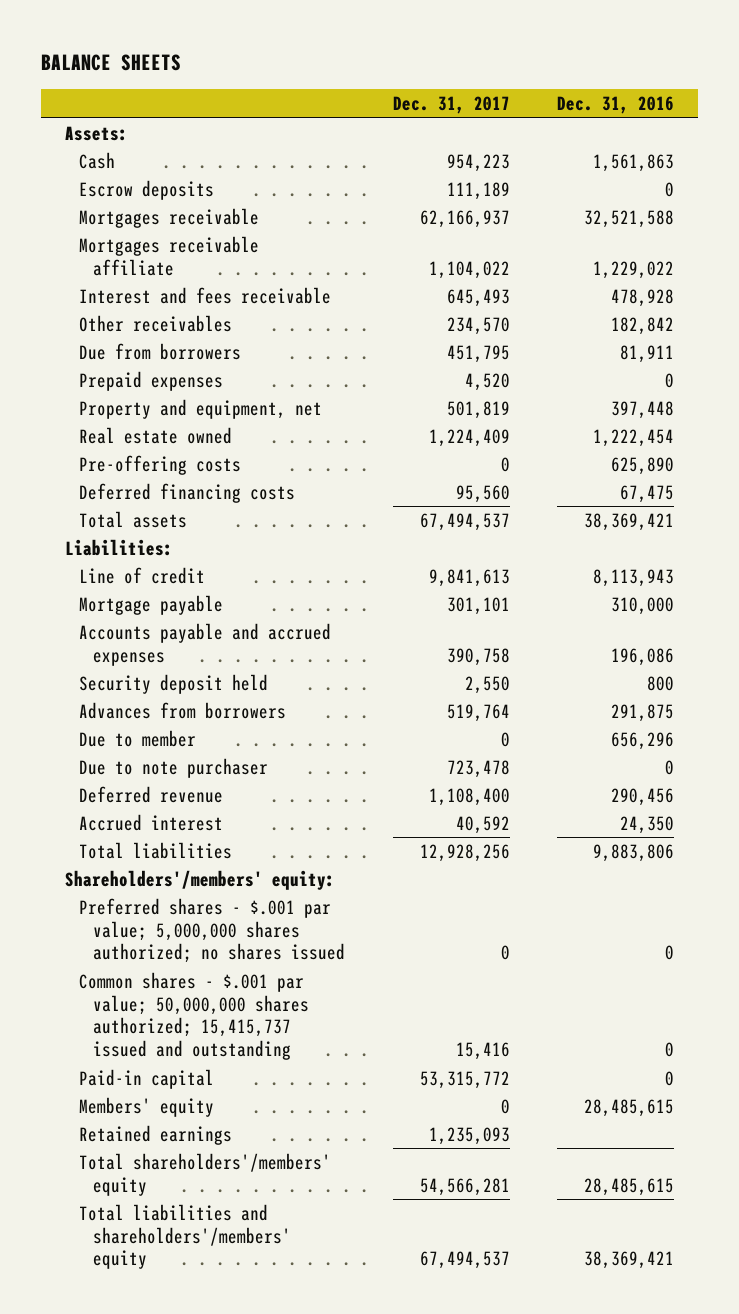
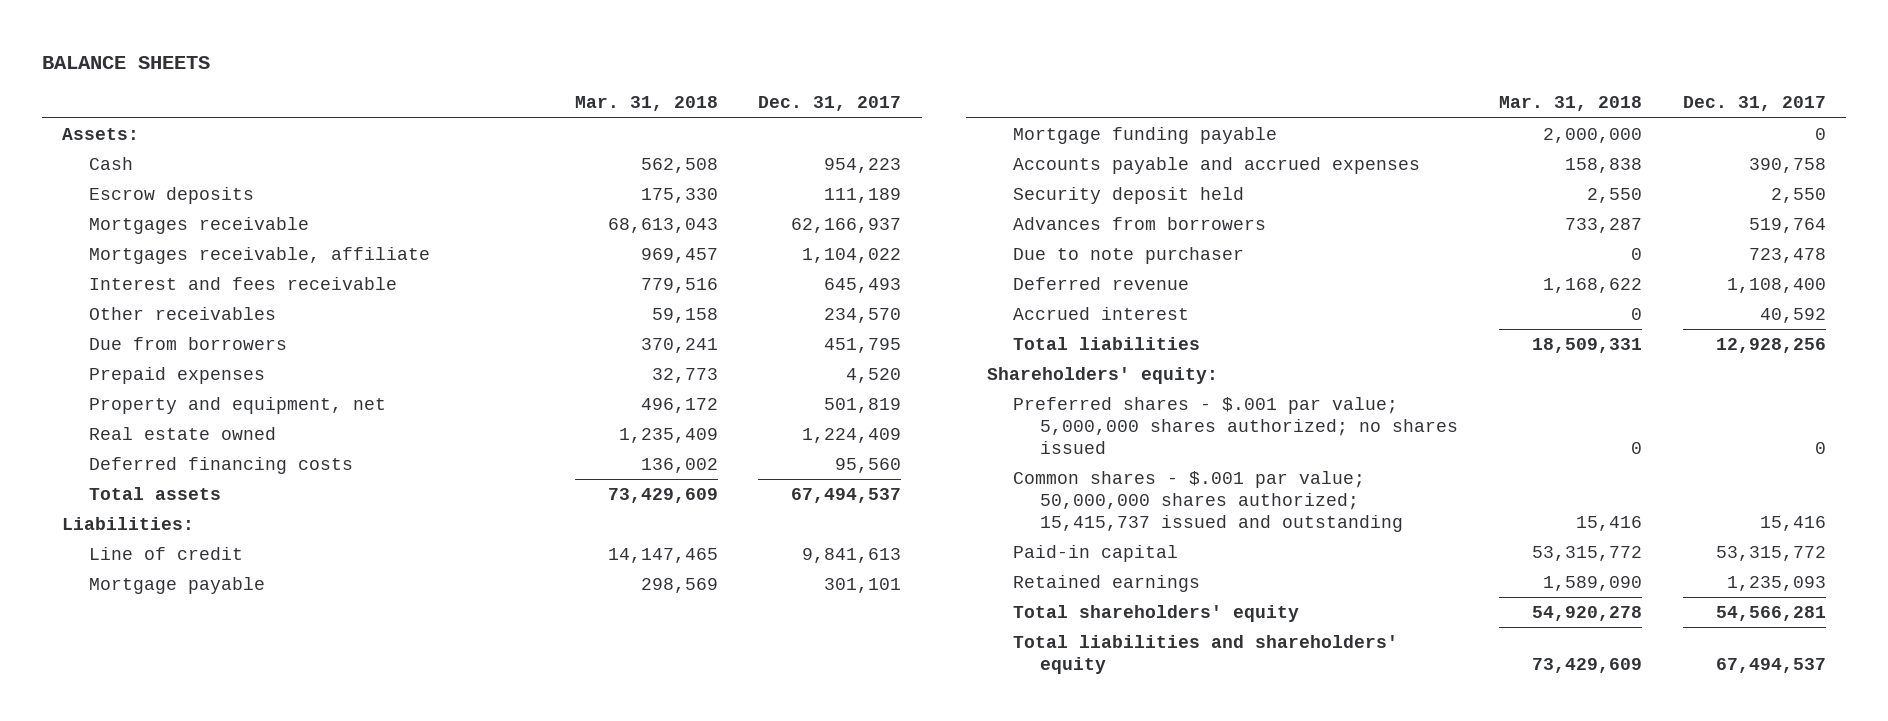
- | Dec. 31, 2017 | Dec. 31, 2016
+ | Mar. 31, 2018 | Dec. 31, 2017
- Mortgages receivable affiliate | 1,104,022 | 1,229,022
+ Mortgages receivable, affiliate | 969,457 | 1,104,022
- Pre-offering costs | 0 | 625,890
+ Mortgage funding payable | 2,000,000 | 0
- Due to member | 0 | 656,296
- Shareholders'/members' equity:
+ Shareholders' equity:
- Members' equity | 0 | 28,485,615
- Total shareholders'/members' equity | 54,566,281 | 28,485,615
- Total liabilities and shareholders'/members' equity | 67,494,537 | 38,369,421
+ Total shareholders' equity | 54,920,278 | 54,566,281
+ Total liabilities and shareholders' equity | 73,429,609 | 67,494,537

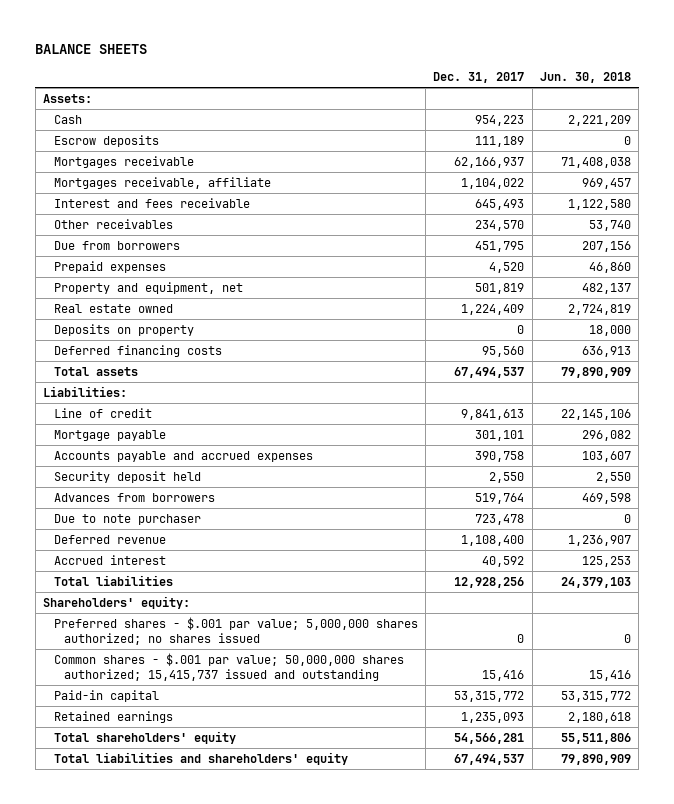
- | Mar. 31, 2018 | Dec. 31, 2017
+ | Dec. 31, 2017 | Jun. 30, 2018
+ Deposits on property | 0 | 18,000
- Mortgage funding payable | 2,000,000 | 0

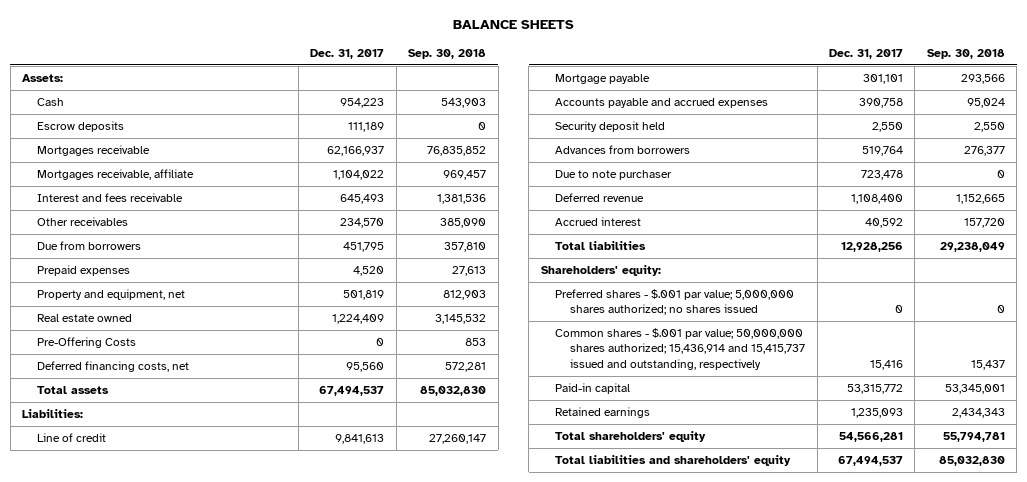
- | Dec. 31, 2017 | Jun. 30, 2018
+ | Dec. 31, 2017 | Sep. 30, 2018
- Deposits on property | 0 | 18,000
- Deferred financing costs | 95,560 | 636,913
+ Pre-Offering Costs | 0 | 853
+ Deferred financing costs, net | 95,560 | 572,281
- Common shares - $.001 par value; 50,000,000 shares authorized; 15,415,737 issued and outstanding | 15,416 | 15,416
+ Common shares - $.001 par value; 50,000,000 shares authorized; 15,436,914 and 15,415,737 issued and outstanding, respectively | 15,416 | 15,437

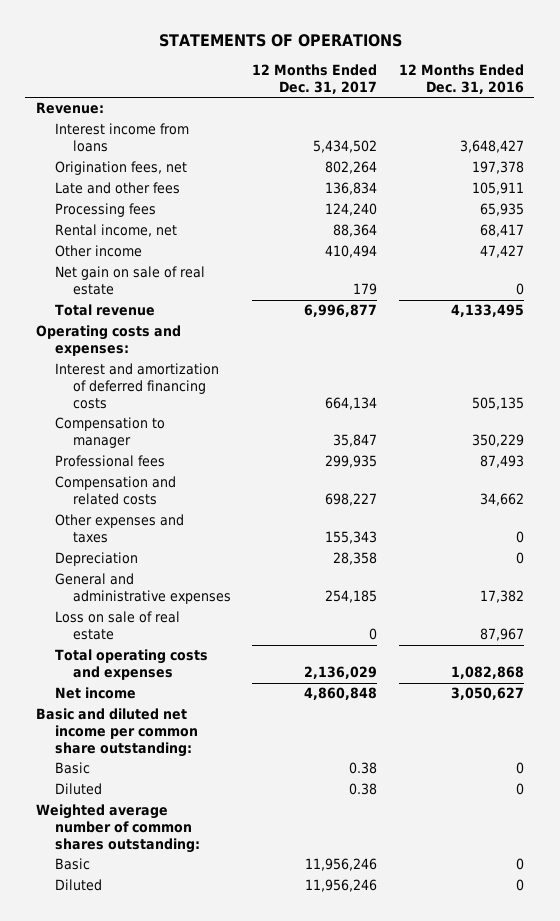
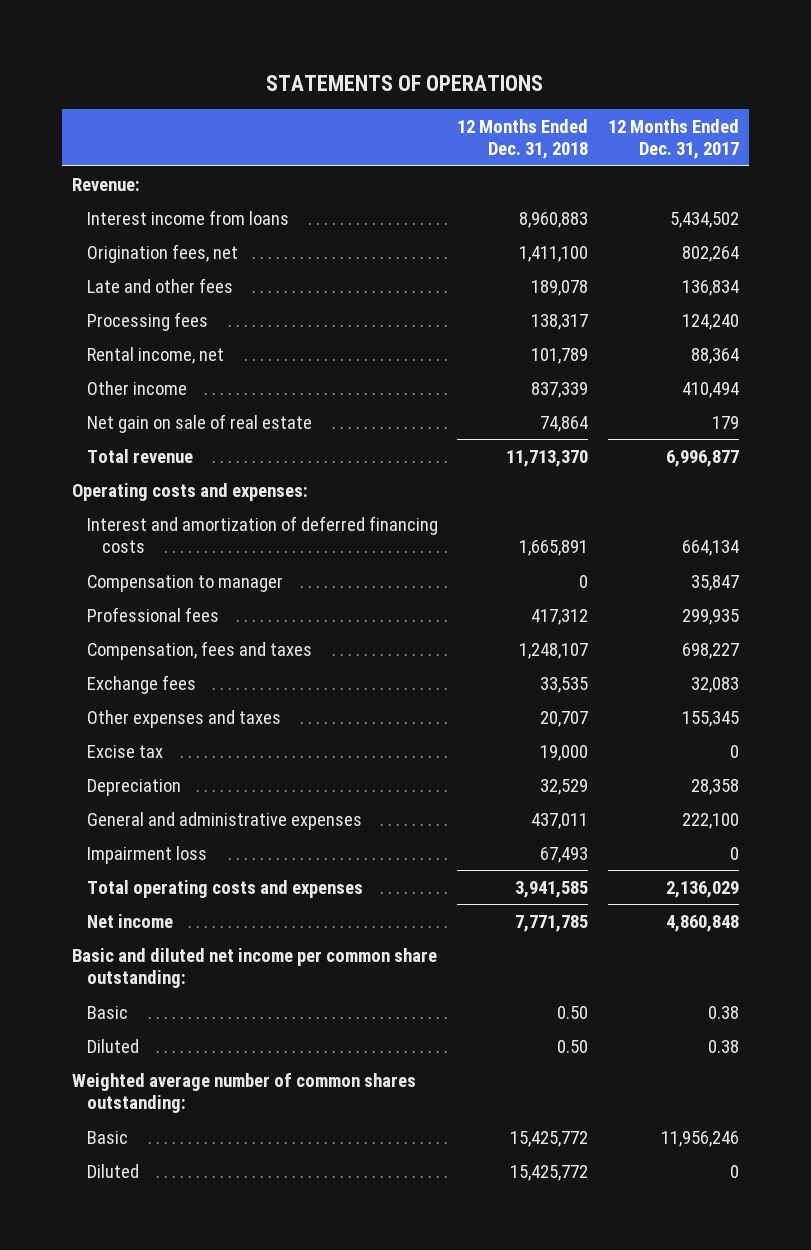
- | 12 Months Ended Dec. 31, 2017 | 12 Months Ended Dec. 31, 2016
+ | 12 Months Ended Dec. 31, 2018 | 12 Months Ended Dec. 31, 2017
- Compensation and related costs | 698,227 | 34,662
- Other expenses and taxes | 155,343 | 0
+ Compensation, fees and taxes | 1,248,107 | 698,227
+ Exchange fees | 33,535 | 32,083
+ Other expenses and taxes | 20,707 | 155,345
+ Excise tax | 19,000 | 0
- General and administrative expenses | 254,185 | 17,382
- Loss on sale of real estate | 0 | 87,967
+ General and administrative expenses | 437,011 | 222,100
+ Impairment loss | 67,493 | 0
- Diluted | 11,956,246 | 0
+ Diluted | 15,425,772 | 0

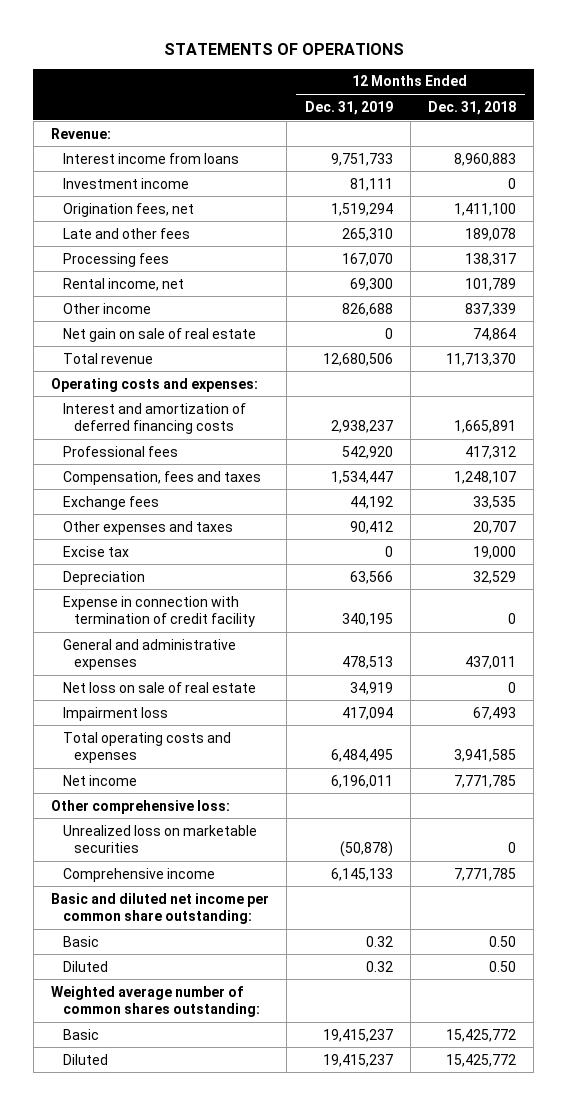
- | 12 Months Ended Dec. 31, 2018 | 12 Months Ended Dec. 31, 2017
+ | 12 Months Ended Dec. 31, 2019 | 12 Months Ended Dec. 31, 2018
+ Investment income | 81,111 | 0
- Compensation to manager | 0 | 35,847
+ Expense in connection with termination of credit facility | 340,195 | 0
+ Net loss on sale of real estate | 34,919 | 0
+ Other comprehensive loss:
+ Unrealized loss on marketable securities | (50,878) | 0
+ Comprehensive income | 6,145,133 | 7,771,785

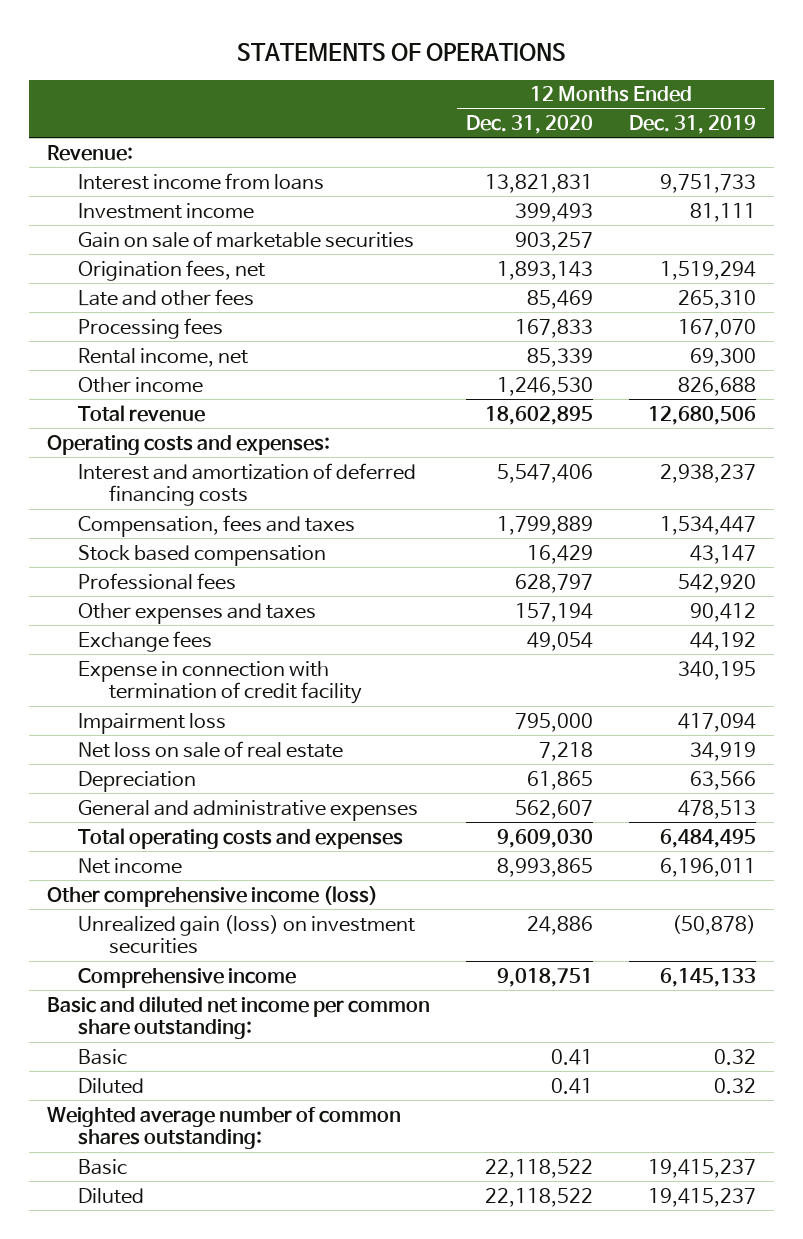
- | 12 Months Ended Dec. 31, 2019 | 12 Months Ended Dec. 31, 2018
+ | 12 Months Ended Dec. 31, 2020 | 12 Months Ended Dec. 31, 2019
+ Gain on sale of marketable securities | 903,257 |
- Net gain on sale of real estate | 0 | 74,864
+ Stock based compensation | 16,429 | 43,147
moved down: Professional fees | 628,797 | 542,920
- Excise tax | 0 | 19,000
moved down: Exchange fees | 49,054 | 44,192
moved down: Net loss on sale of real estate | 7,218 | 34,919
moved down: Depreciation | 61,865 | 63,566
moved down: General and administrative expenses | 562,607 | 478,513
- Other comprehensive loss:
- Unrealized loss on marketable securities | (50,878) | 0
+ Other comprehensive income (loss)
+ Unrealized gain (loss) on investment securities | 24,886 | (50,878)

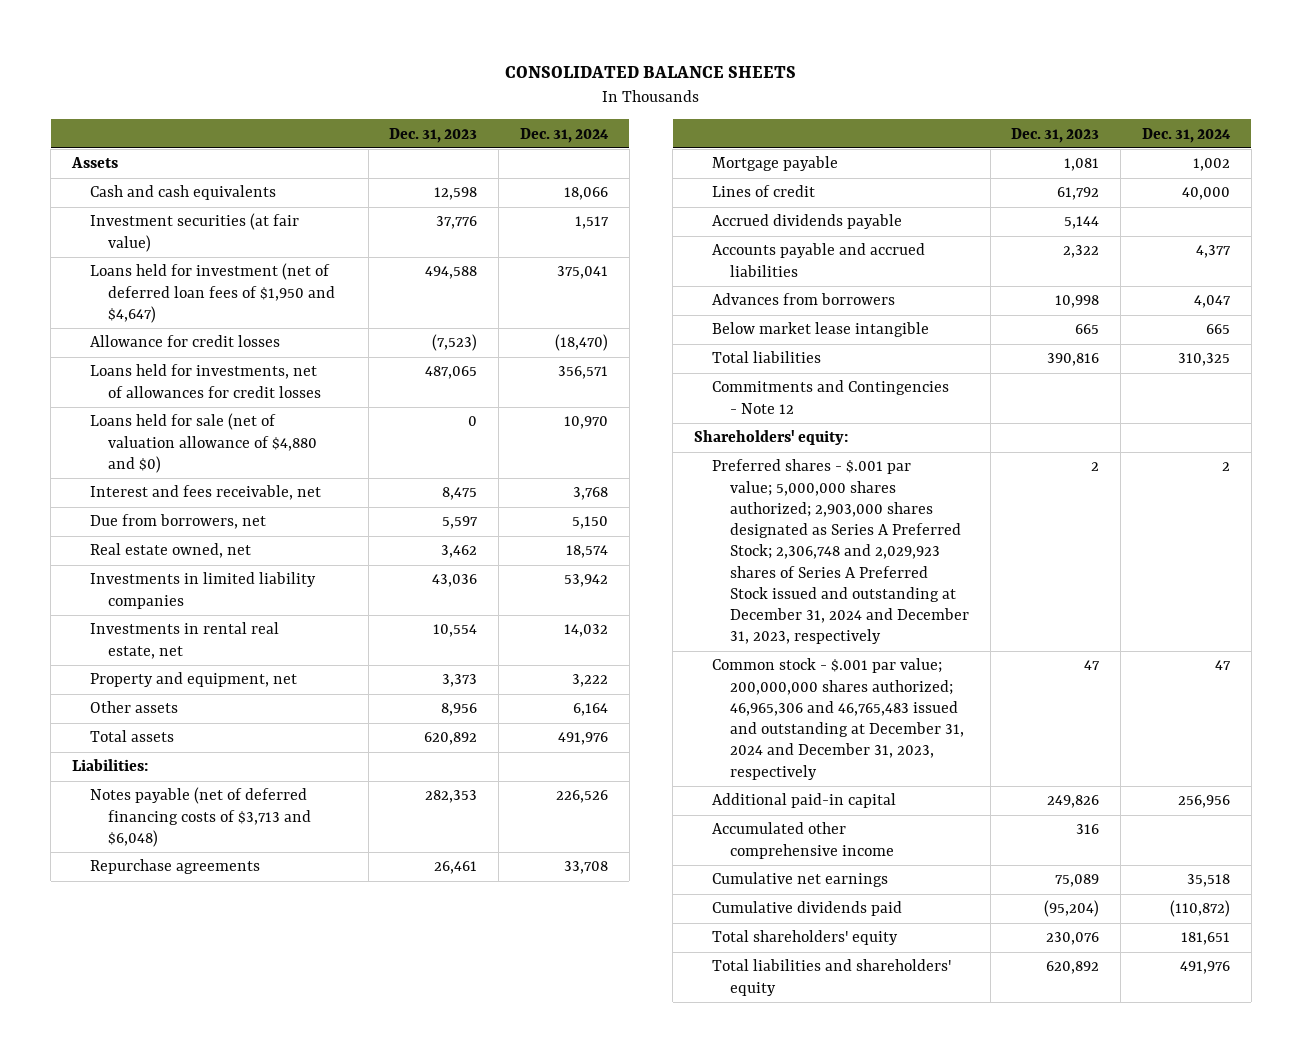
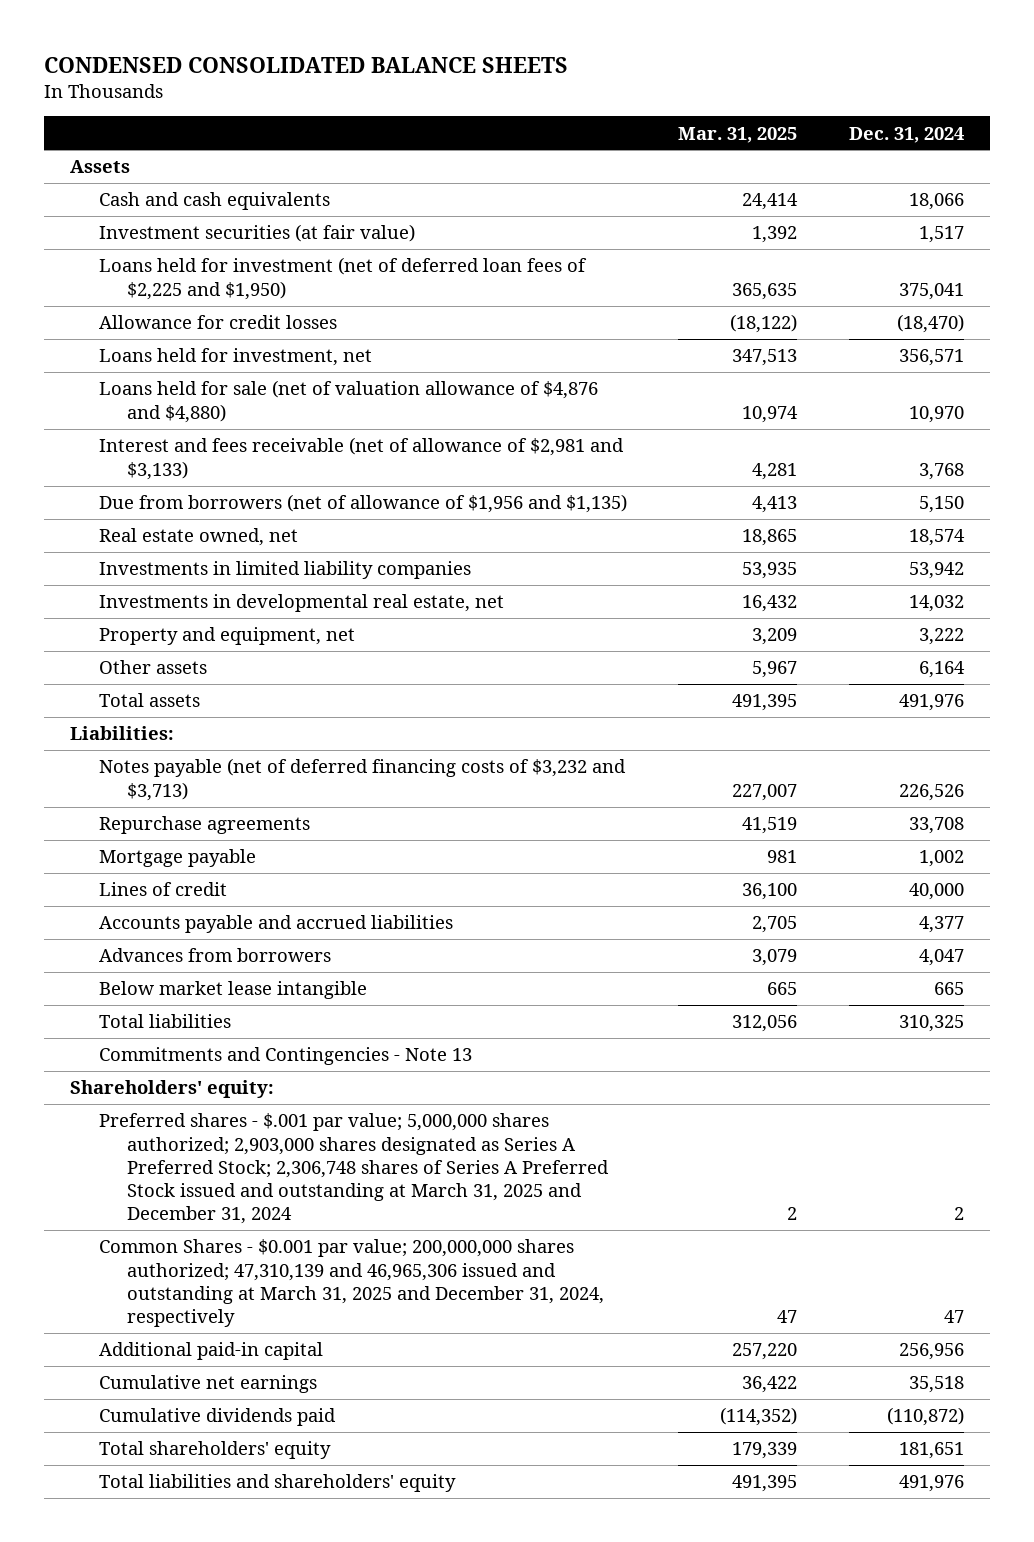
- CONSOLIDATED BALANCE SHEETS
+ CONDENSED CONSOLIDATED BALANCE SHEETS
- | Dec. 31, 2023 | Dec. 31, 2024
+ | Mar. 31, 2025 | Dec. 31, 2024
- Loans held for investment (net of deferred loan fees of $1,950 and $4,647) | 494,588 | 375,041
+ Loans held for investment (net of deferred loan fees of $2,225 and $1,950) | 365,635 | 375,041
- Loans held for investments, net of allowances for credit losses | 487,065 | 356,571
- Loans held for sale (net of valuation allowance of $4,880 and $0) | 0 | 10,970
- Interest and fees receivable, net | 8,475 | 3,768
- Due from borrowers, net | 5,597 | 5,150
+ Loans held for investment, net | 347,513 | 356,571
+ Loans held for sale (net of valuation allowance of $4,876 and $4,880) | 10,974 | 10,970
+ Interest and fees receivable (net of allowance of $2,981 and $3,133) | 4,281 | 3,768
+ Due from borrowers (net of allowance of $1,956 and $1,135) | 4,413 | 5,150
- Investments in rental real estate, net | 10,554 | 14,032
+ Investments in developmental real estate, net | 16,432 | 14,032
- Notes payable (net of deferred financing costs of $3,713 and $6,048) | 282,353 | 226,526
+ Notes payable (net of deferred financing costs of $3,232 and $3,713) | 227,007 | 226,526
- Accrued dividends payable | 5,144 |
- Commitments and Contingencies - Note 12
+ Commitments and Contingencies - Note 13
- Preferred shares - $.001 par value; 5,000,000 shares authorized; 2,903,000 shares designated as Series A Preferred Stock; 2,306,748 and 2,029,923 shares of Series A Preferred Stock issued and outstanding at December 31, 2024 and December 31, 2023, respectively | 2 | 2
- Common stock - $.001 par value; 200,000,000 shares authorized; 46,965,306 and 46,765,483 issued and outstanding at December 31, 2024 and December 31, 2023, respectively | 47 | 47
+ Preferred shares - $.001 par value; 5,000,000 shares authorized; 2,903,000 shares designated as Series A Preferred Stock; 2,306,748 shares of Series A Preferred Stock issued and outstanding at March 31, 2025 and December 31, 2024 | 2 | 2
+ Common Shares - $0.001 par value; 200,000,000 shares authorized; 47,310,139 and 46,965,306 issued and outstanding at March 31, 2025 and December 31, 2024, respectively | 47 | 47
- Accumulated other comprehensive income | 316 |

